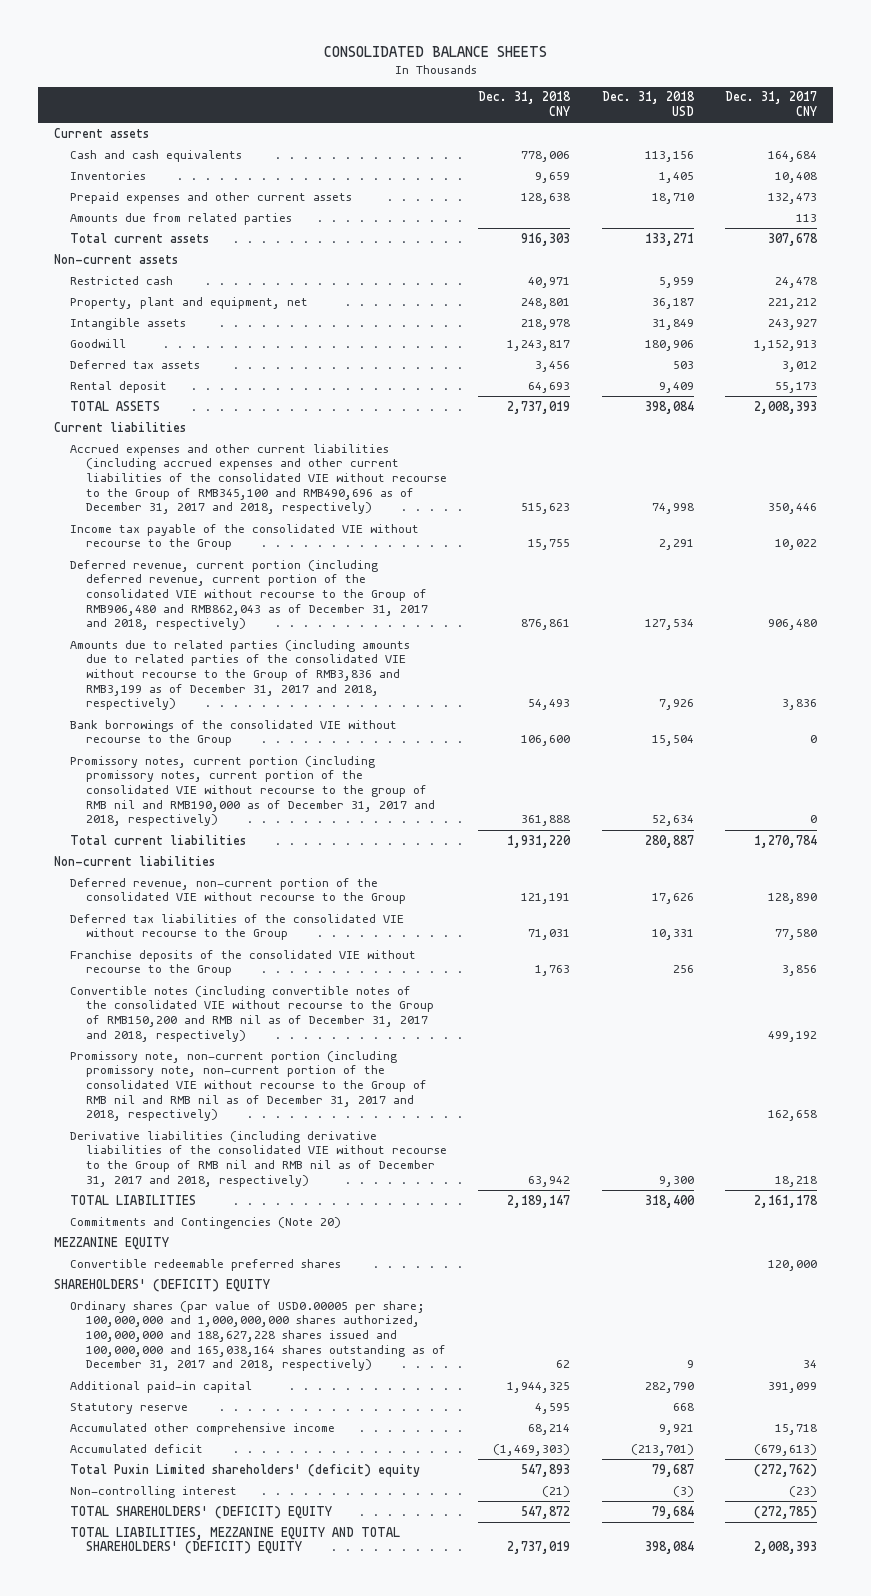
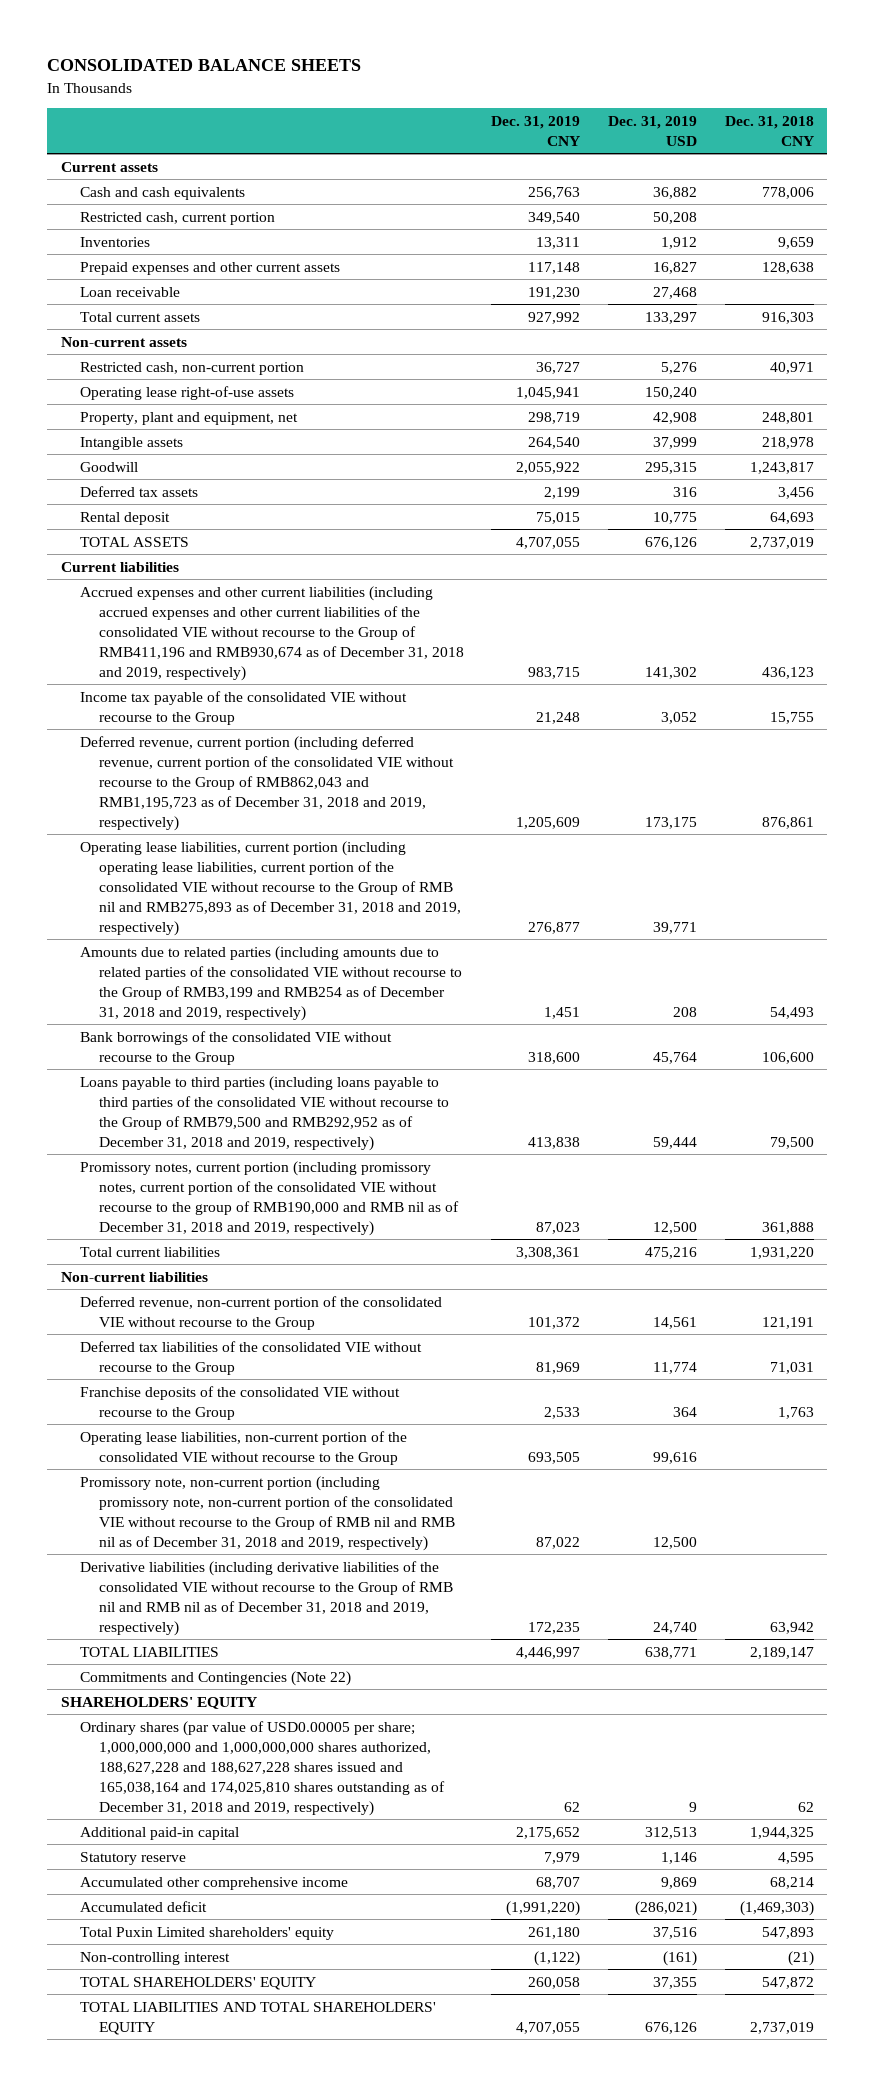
- | Dec. 31, 2018 CNY | Dec. 31, 2018 USD | Dec. 31, 2017 CNY
+ | Dec. 31, 2019 CNY | Dec. 31, 2019 USD | Dec. 31, 2018 CNY
+ Restricted cash, current portion | 349,540 | 50,208 |
- Amounts due from related parties | | | 113
+ Loan receivable | 191,230 | 27,468 |
- Restricted cash | 40,971 | 5,959 | 24,478
+ Restricted cash, non-current portion | 36,727 | 5,276 | 40,971
+ Operating lease right-of-use assets | 1,045,941 | 150,240 |
- Accrued expenses and other current liabilities (including accrued expenses and other current liabilities of the consolidated VIE without recourse to the Group of RMB345,100 and RMB490,696 as of December 31, 2017 and 2018, respectively) | 515,623 | 74,998 | 350,446
+ Accrued expenses and other current liabilities (including accrued expenses and other current liabilities of the consolidated VIE without recourse to the Group of RMB411,196 and RMB930,674 as of December 31, 2018 and 2019, respectively) | 983,715 | 141,302 | 436,123
- Deferred revenue, current portion (including deferred revenue, current portion of the consolidated VIE without recourse to the Group of RMB906,480 and RMB862,043 as of December 31, 2017 and 2018, respectively) | 876,861 | 127,534 | 906,480
- Amounts due to related parties (including amounts due to related parties of the consolidated VIE without recourse to the Group of RMB3,836 and RMB3,199 as of December 31, 2017 and 2018, respectively) | 54,493 | 7,926 | 3,836
+ Deferred revenue, current portion (including deferred revenue, current portion of the consolidated VIE without recourse to the Group of RMB862,043 and RMB1,195,723 as of December 31, 2018 and 2019, respectively) | 1,205,609 | 173,175 | 876,861
+ Operating lease liabilities, current portion (including operating lease liabilities, current portion of the consolidated VIE without recourse to the Group of RMB nil and RMB275,893 as of December 31, 2018 and 2019, respectively) | 276,877 | 39,771 |
+ Amounts due to related parties (including amounts due to related parties of the consolidated VIE without recourse to the Group of RMB3,199 and RMB254 as of December 31, 2018 and 2019, respectively) | 1,451 | 208 | 54,493
- Promissory notes, current portion (including promissory notes, current portion of the consolidated VIE without recourse to the group of RMB nil and RMB190,000 as of December 31, 2017 and 2018, respectively) | 361,888 | 52,634 | 0
+ Loans payable to third parties (including loans payable to third parties of the consolidated VIE without recourse to the Group of RMB79,500 and RMB292,952 as of December 31, 2018 and 2019, respectively) | 413,838 | 59,444 | 79,500
+ Promissory notes, current portion (including promissory notes, current portion of the consolidated VIE without recourse to the group of RMB190,000 and RMB nil as of December 31, 2018 and 2019, respectively) | 87,023 | 12,500 | 361,888
- Convertible notes (including convertible notes of the consolidated VIE without recourse to the Group of RMB150,200 and RMB nil as of December 31, 2017 and 2018, respectively) | | | 499,192
- Promissory note, non-current portion (including promissory note, non-current portion of the consolidated VIE without recourse to the Group of RMB nil and RMB nil as of December 31, 2017 and 2018, respectively) | | | 162,658
- Derivative liabilities (including derivative liabilities of the consolidated VIE without recourse to the Group of RMB nil and RMB nil as of December 31, 2017 and 2018, respectively) | 63,942 | 9,300 | 18,218
+ Operating lease liabilities, non-current portion of the consolidated VIE without recourse to the Group | 693,505 | 99,616 |
+ Promissory note, non-current portion (including promissory note, non-current portion of the consolidated VIE without recourse to the Group of RMB nil and RMB nil as of December 31, 2018 and 2019, respectively) | 87,022 | 12,500 |
+ Derivative liabilities (including derivative liabilities of the consolidated VIE without recourse to the Group of RMB nil and RMB nil as of December 31, 2018 and 2019, respectively) | 172,235 | 24,740 | 63,942
- Commitments and Contingencies (Note 20)
- MEZZANINE EQUITY
- Convertible redeemable preferred shares | | | 120,000
- SHAREHOLDERS' (DEFICIT) EQUITY
- Ordinary shares (par value of USD0.00005 per share; 100,000,000 and 1,000,000,000 shares authorized, 100,000,000 and 188,627,228 shares issued and 100,000,000 and 165,038,164 shares outstanding as of December 31, 2017 and 2018, respectively) | 62 | 9 | 34
+ Commitments and Contingencies (Note 22)
+ SHAREHOLDERS' EQUITY
+ Ordinary shares (par value of USD0.00005 per share; 1,000,000,000 and 1,000,000,000 shares authorized, 188,627,228 and 188,627,228 shares issued and 165,038,164 and 174,025,810 shares outstanding as of December 31, 2018 and 2019, respectively) | 62 | 9 | 62
- Total Puxin Limited shareholders' (deficit) equity | 547,893 | 79,687 | (272,762)
+ Total Puxin Limited shareholders' equity | 261,180 | 37,516 | 547,893
- TOTAL SHAREHOLDERS' (DEFICIT) EQUITY | 547,872 | 79,684 | (272,785)
- TOTAL LIABILITIES, MEZZANINE EQUITY AND TOTAL SHAREHOLDERS' (DEFICIT) EQUITY | 2,737,019 | 398,084 | 2,008,393
+ TOTAL SHAREHOLDERS' EQUITY | 260,058 | 37,355 | 547,872
+ TOTAL LIABILITIES AND TOTAL SHAREHOLDERS' EQUITY | 4,707,055 | 676,126 | 2,737,019

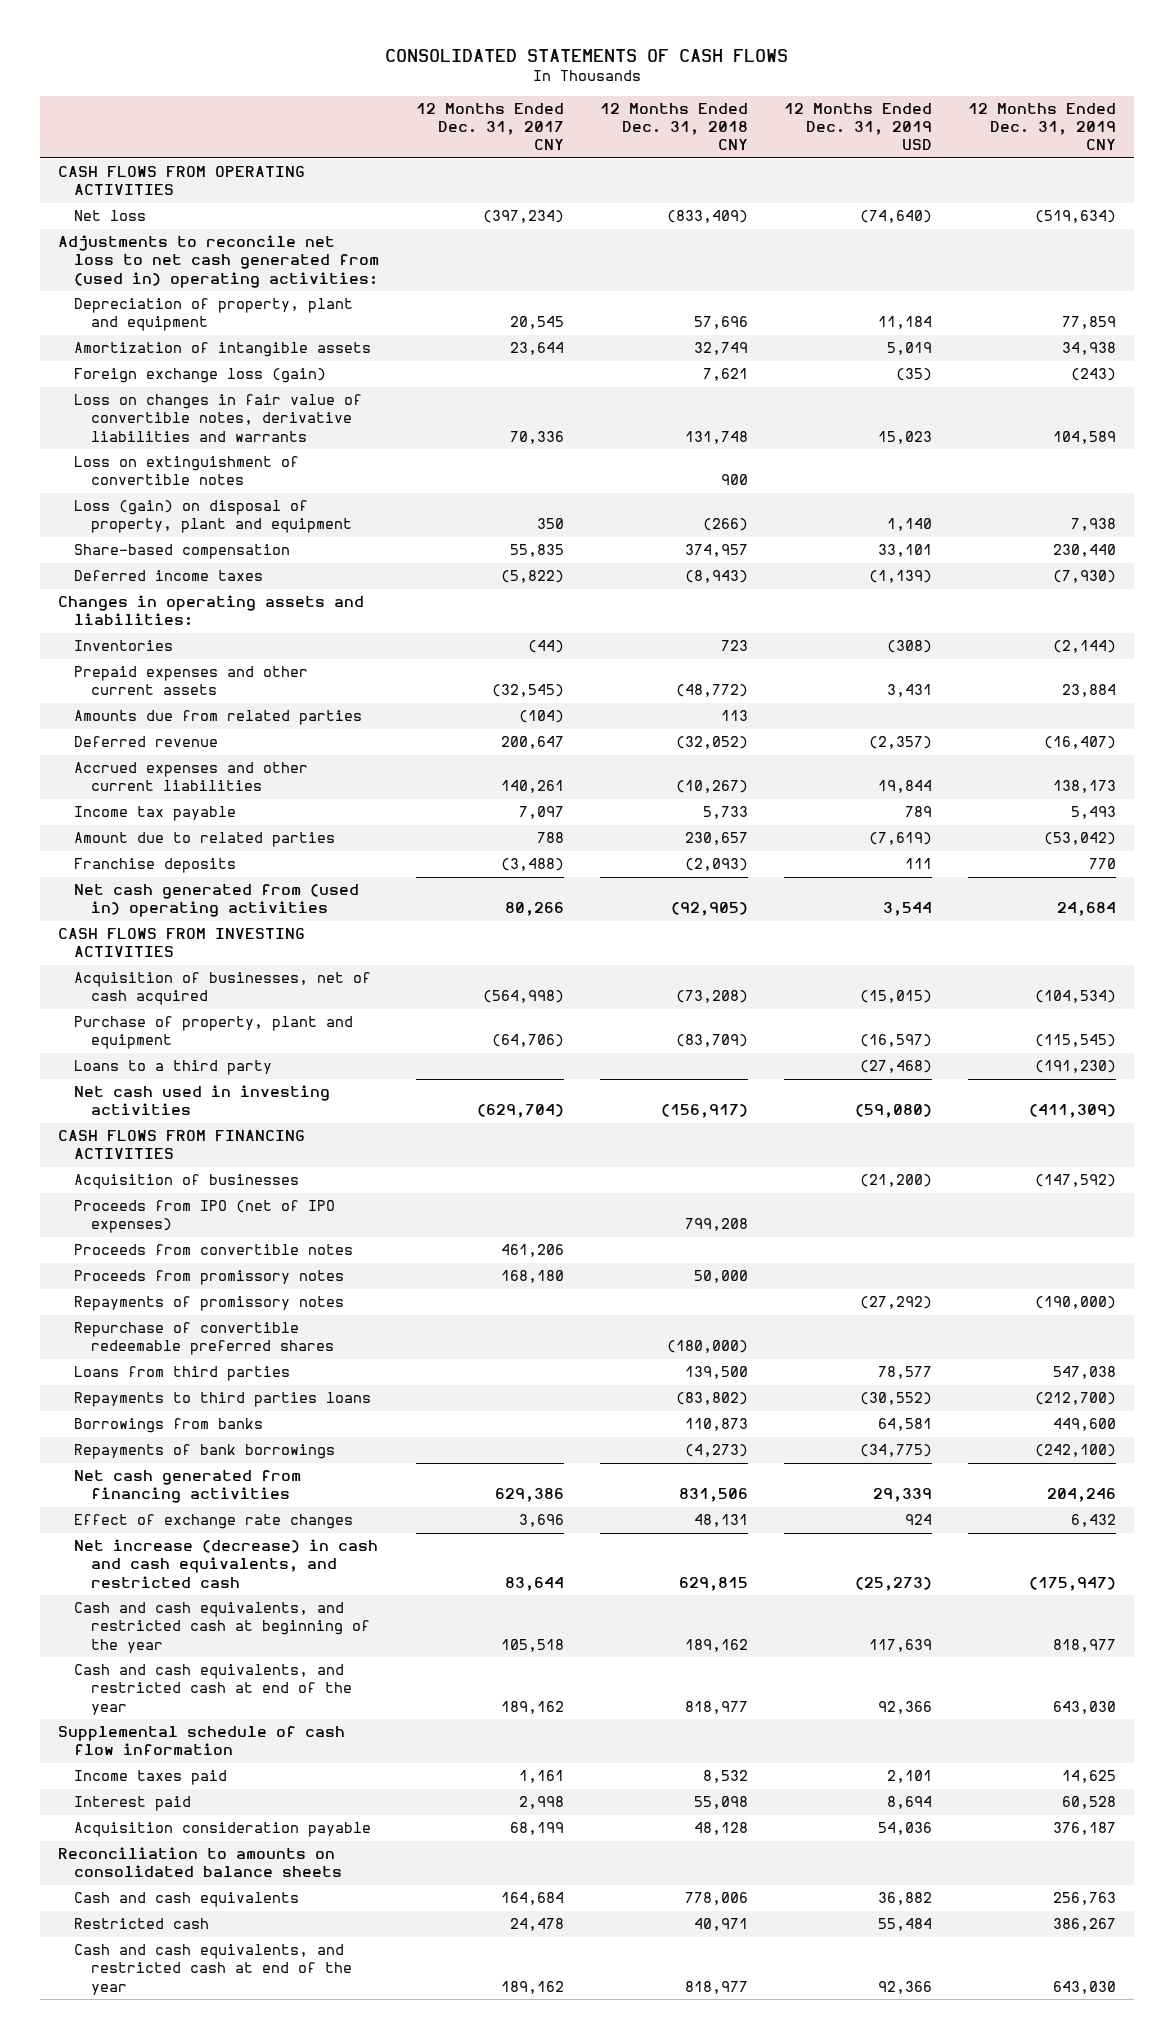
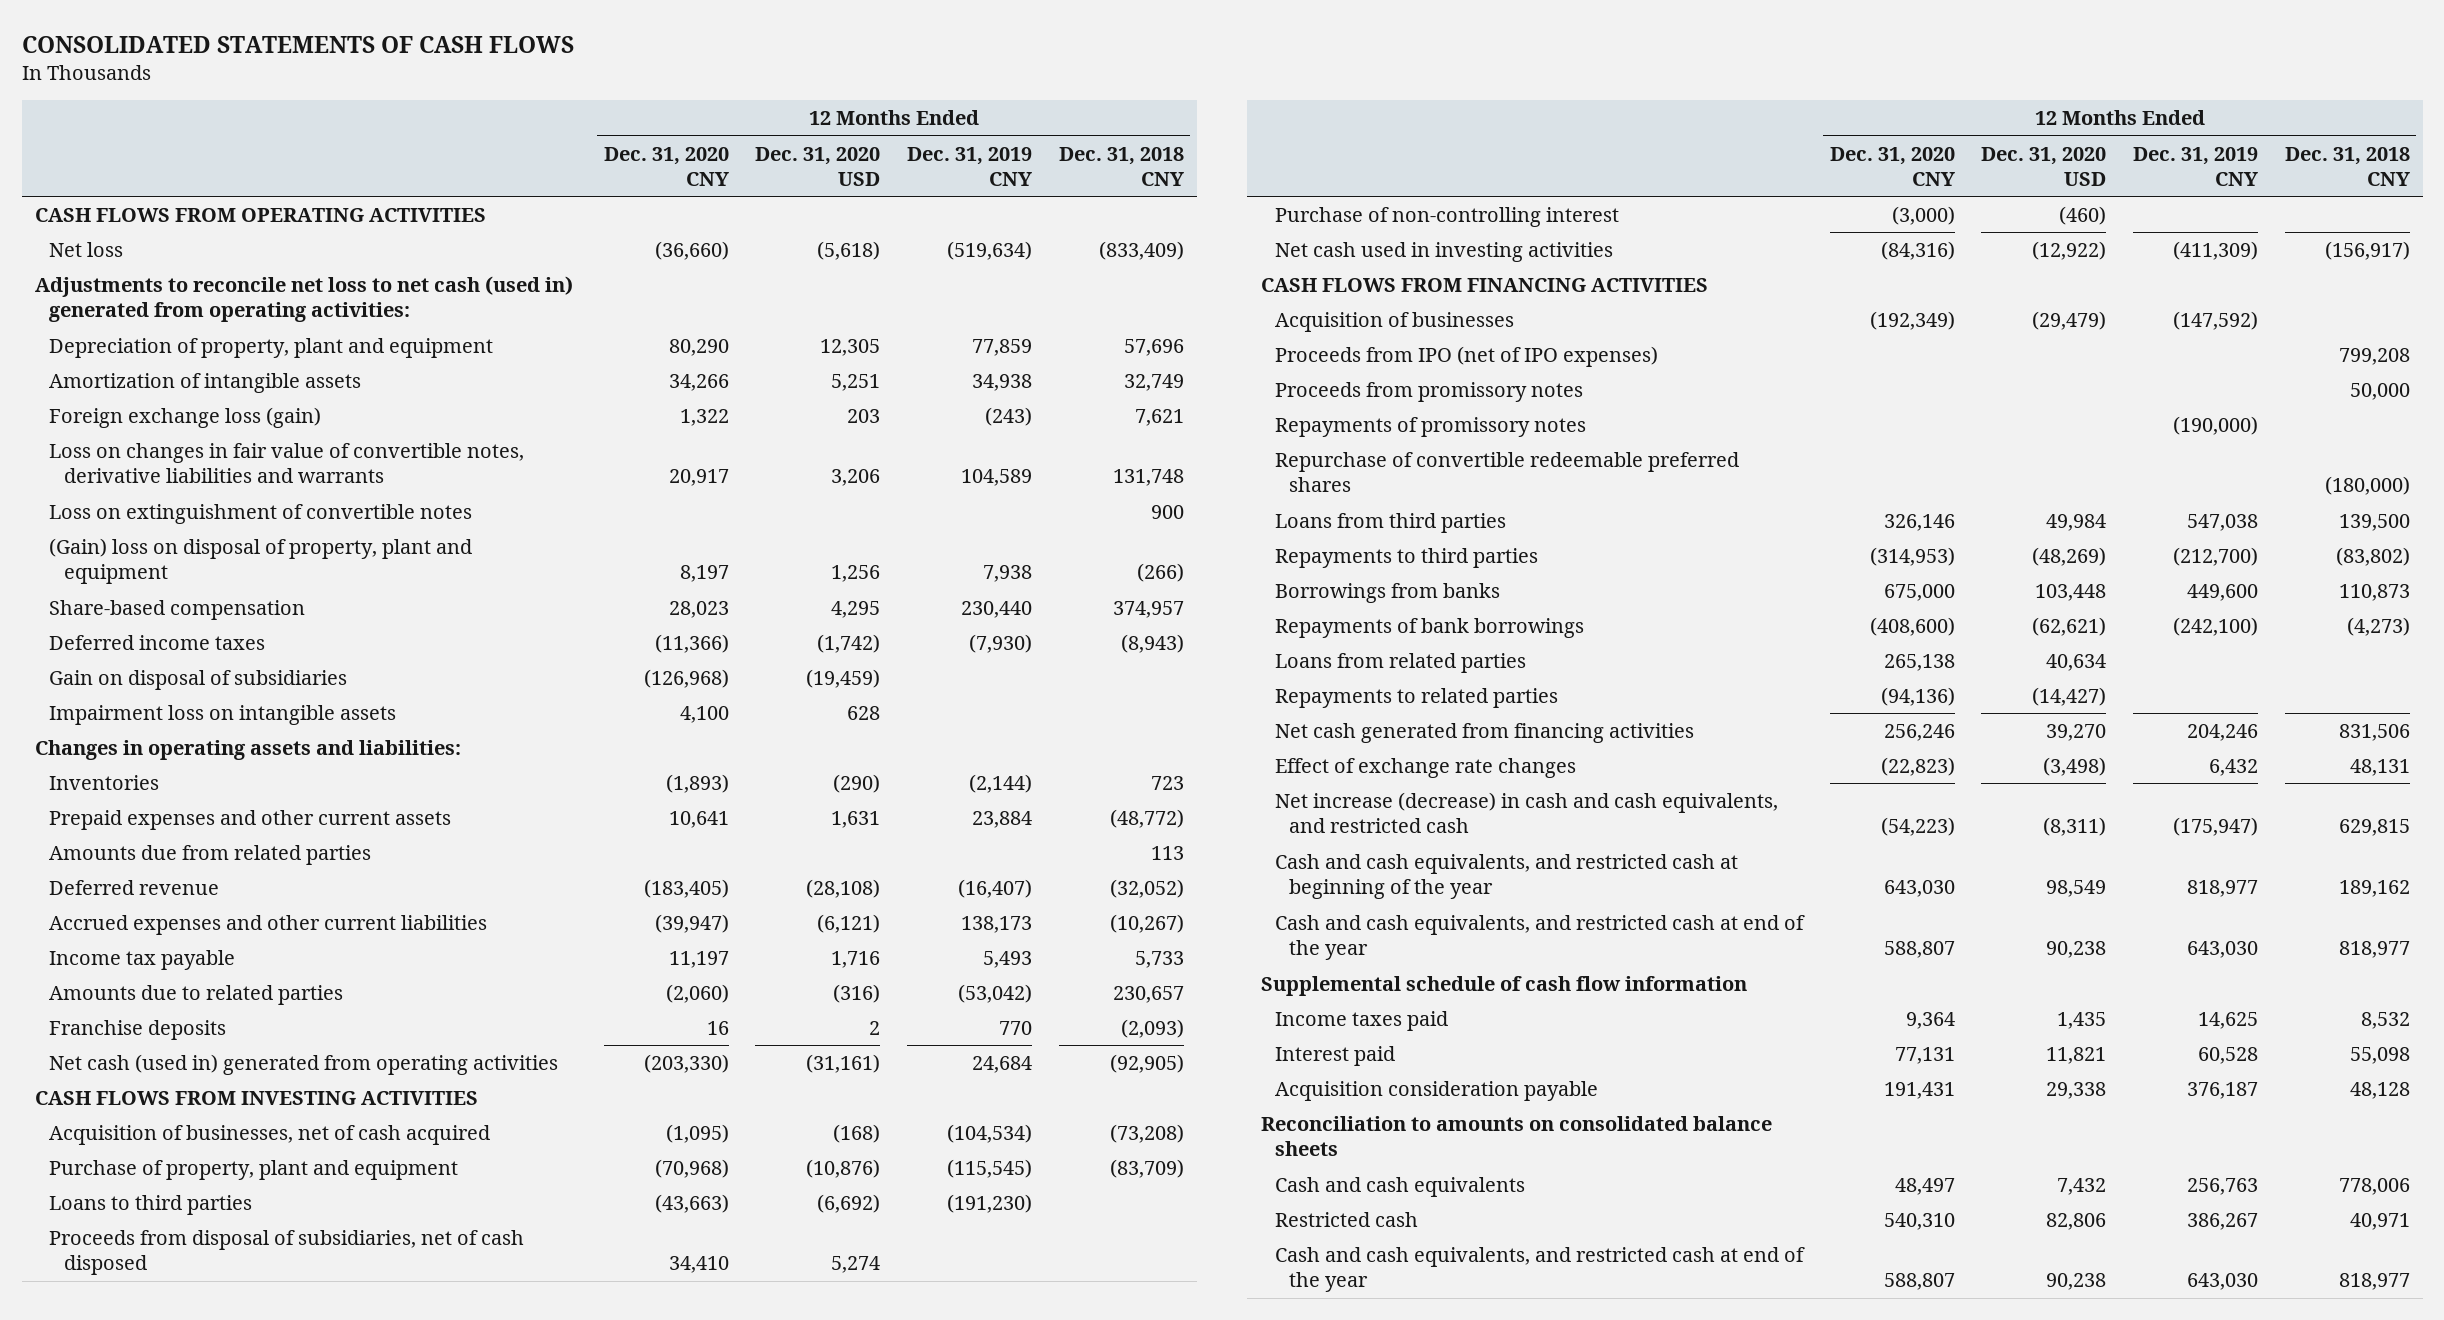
- | 12 Months Ended Dec. 31, 2017 CNY | 12 Months Ended Dec. 31, 2018 CNY | 12 Months Ended Dec. 31, 2019 USD | 12 Months Ended Dec. 31, 2019 CNY
+ | 12 Months Ended Dec. 31, 2020 CNY | 12 Months Ended Dec. 31, 2020 USD | 12 Months Ended Dec. 31, 2019 CNY | 12 Months Ended Dec. 31, 2018 CNY
- Adjustments to reconcile net loss to net cash generated from (used in) operating activities:
+ Adjustments to reconcile net loss to net cash (used in) generated from operating activities:
- Loss (gain) on disposal of property, plant and equipment | 350 | (266) | 1,140 | 7,938
+ (Gain) loss on disposal of property, plant and equipment | 8,197 | 1,256 | 7,938 | (266)
+ Gain on disposal of subsidiaries | (126,968) | (19,459) | |
+ Impairment loss on intangible assets | 4,100 | 628 | |
- Amount due to related parties | 788 | 230,657 | (7,619) | (53,042)
+ Amounts due to related parties | (2,060) | (316) | (53,042) | 230,657
- Net cash generated from (used in) operating activities | 80,266 | (92,905) | 3,544 | 24,684
+ Net cash (used in) generated from operating activities | (203,330) | (31,161) | 24,684 | (92,905)
- Loans to a third party | | | (27,468) | (191,230)
+ Loans to third parties | (43,663) | (6,692) | (191,230) |
+ Proceeds from disposal of subsidiaries, net of cash disposed | 34,410 | 5,274 | |
+ Purchase of non-controlling interest | (3,000) | (460) | |
- Proceeds from convertible notes | 461,206 | | |
- Repayments to third parties loans | | (83,802) | (30,552) | (212,700)
+ Repayments to third parties | (314,953) | (48,269) | (212,700) | (83,802)
+ Loans from related parties | 265,138 | 40,634 | |
+ Repayments to related parties | (94,136) | (14,427) | |

